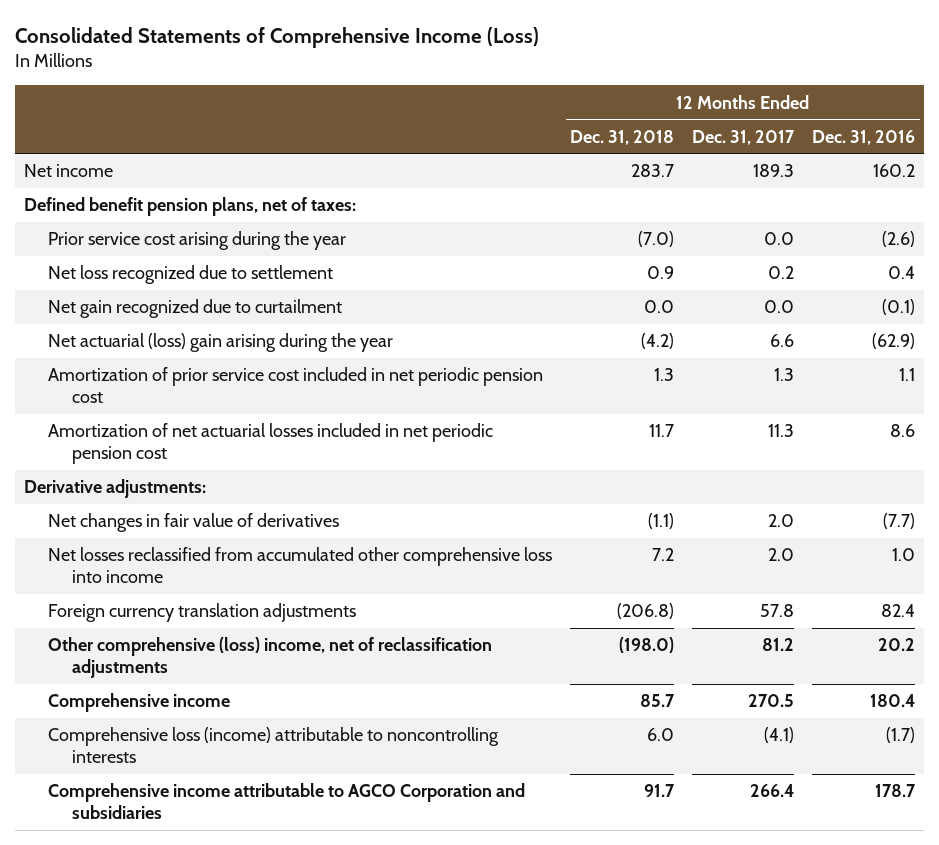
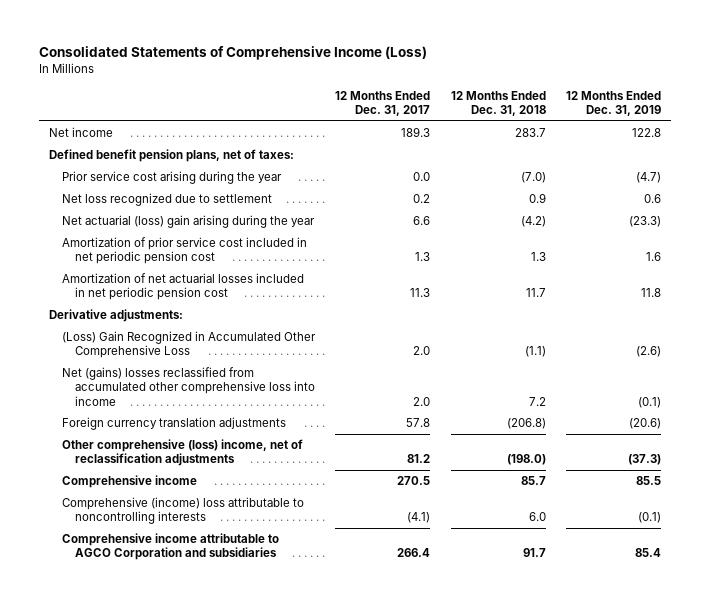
- | 12 Months Ended Dec. 31, 2018 | 12 Months Ended Dec. 31, 2017 | 12 Months Ended Dec. 31, 2016
+ | 12 Months Ended Dec. 31, 2017 | 12 Months Ended Dec. 31, 2018 | 12 Months Ended Dec. 31, 2019
- Net gain recognized due to curtailment | 0.0 | 0.0 | (0.1)
- Net changes in fair value of derivatives | (1.1) | 2.0 | (7.7)
- Net losses reclassified from accumulated other comprehensive loss into income | 7.2 | 2.0 | 1.0
+ (Loss) Gain Recognized in Accumulated Other Comprehensive Loss | 2.0 | (1.1) | (2.6)
+ Net (gains) losses reclassified from accumulated other comprehensive loss into income | 2.0 | 7.2 | (0.1)
- Comprehensive loss (income) attributable to noncontrolling interests | 6.0 | (4.1) | (1.7)
+ Comprehensive (income) loss attributable to noncontrolling interests | (4.1) | 6.0 | (0.1)

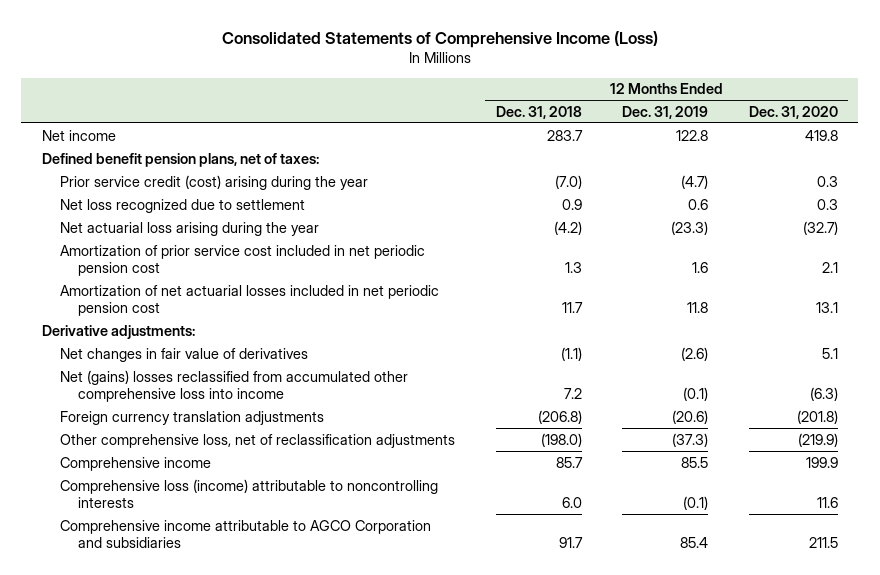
- | 12 Months Ended Dec. 31, 2017 | 12 Months Ended Dec. 31, 2018 | 12 Months Ended Dec. 31, 2019
+ | 12 Months Ended Dec. 31, 2018 | 12 Months Ended Dec. 31, 2019 | 12 Months Ended Dec. 31, 2020
- Prior service cost arising during the year | 0.0 | (7.0) | (4.7)
+ Prior service credit (cost) arising during the year | (7.0) | (4.7) | 0.3
- Net actuarial (loss) gain arising during the year | 6.6 | (4.2) | (23.3)
+ Net actuarial loss arising during the year | (4.2) | (23.3) | (32.7)
- (Loss) Gain Recognized in Accumulated Other Comprehensive Loss | 2.0 | (1.1) | (2.6)
+ Net changes in fair value of derivatives | (1.1) | (2.6) | 5.1
- Other comprehensive (loss) income, net of reclassification adjustments | 81.2 | (198.0) | (37.3)
+ Other comprehensive loss, net of reclassification adjustments | (198.0) | (37.3) | (219.9)
- Comprehensive (income) loss attributable to noncontrolling interests | (4.1) | 6.0 | (0.1)
+ Comprehensive loss (income) attributable to noncontrolling interests | 6.0 | (0.1) | 11.6

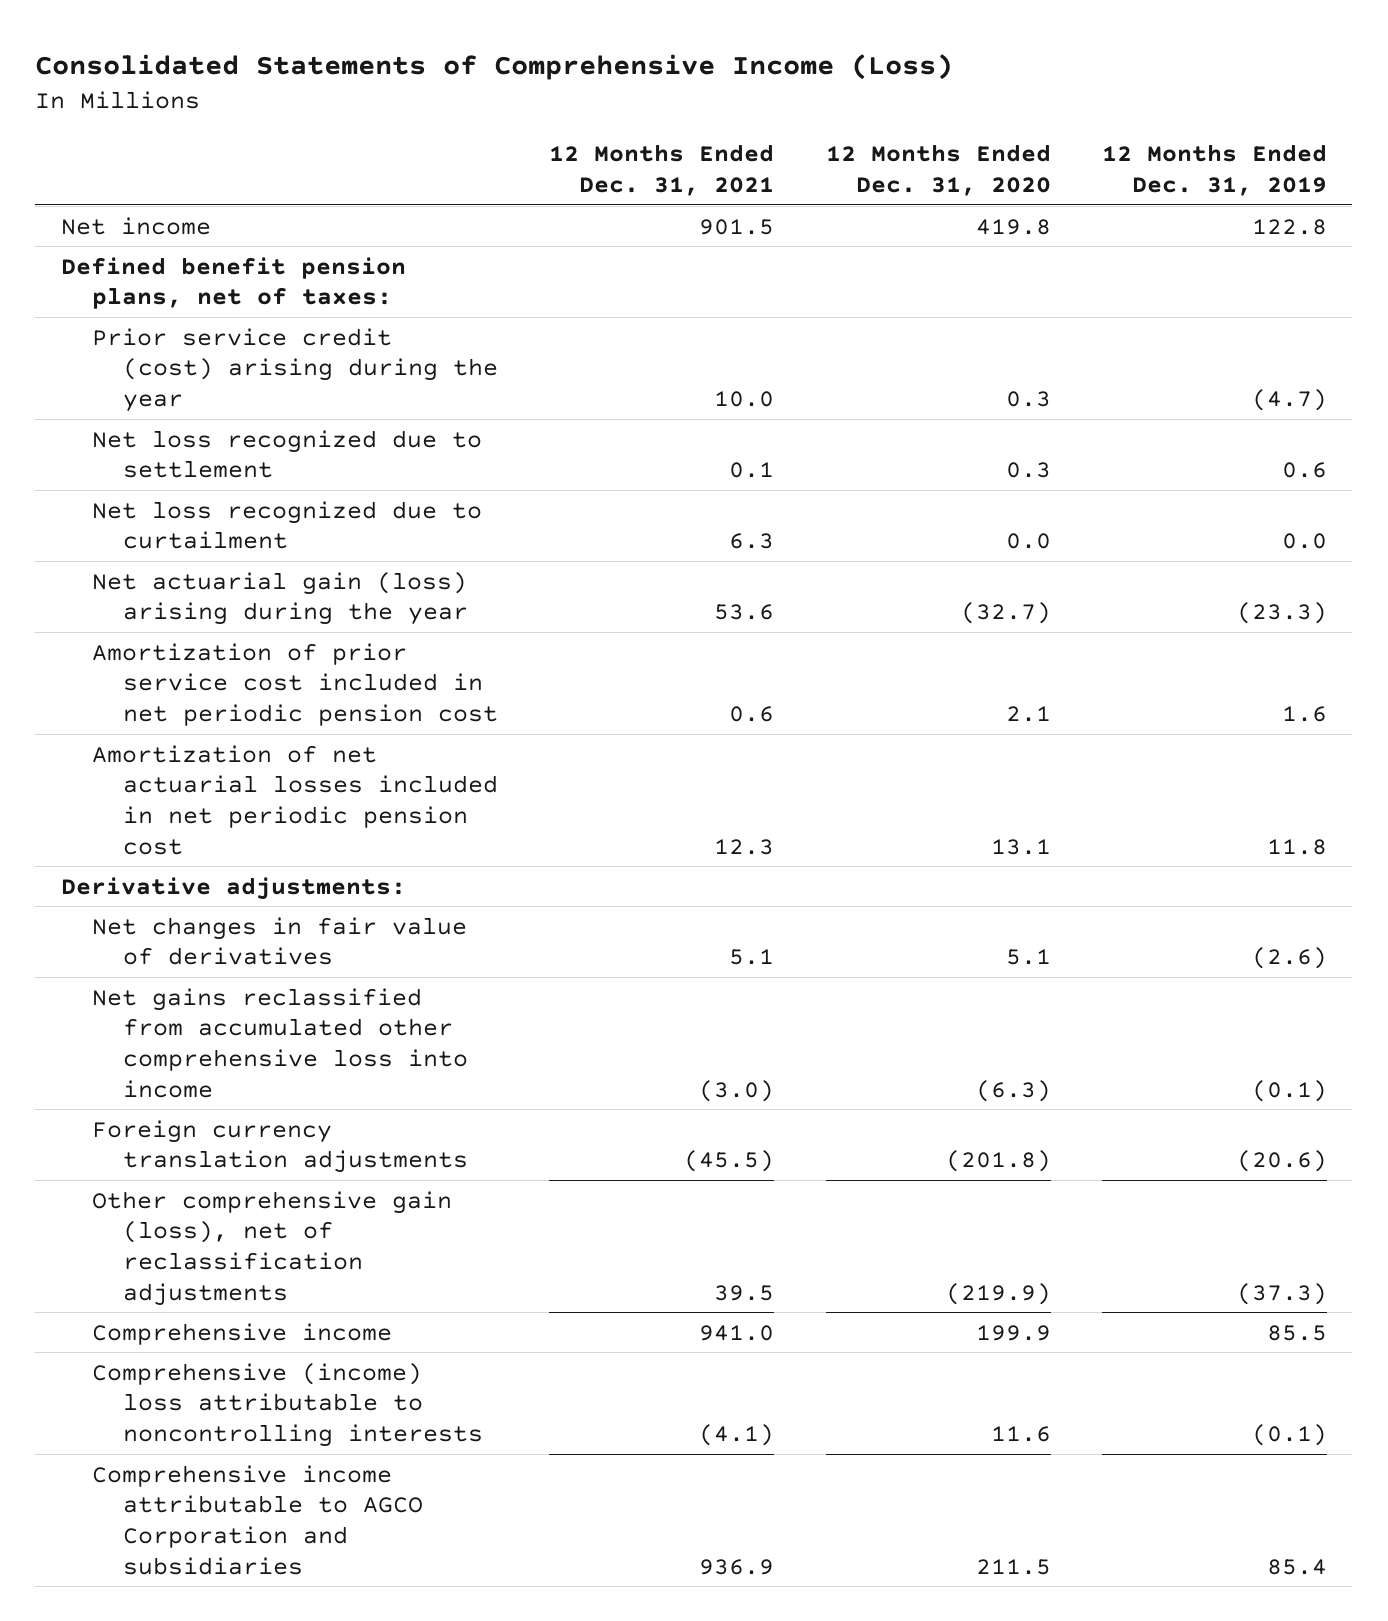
- | 12 Months Ended Dec. 31, 2018 | 12 Months Ended Dec. 31, 2019 | 12 Months Ended Dec. 31, 2020
+ | 12 Months Ended Dec. 31, 2021 | 12 Months Ended Dec. 31, 2020 | 12 Months Ended Dec. 31, 2019
- Net actuarial loss arising during the year | (4.2) | (23.3) | (32.7)
+ Net loss recognized due to curtailment | 6.3 | 0.0 | 0.0
+ Net actuarial gain (loss) arising during the year | 53.6 | (32.7) | (23.3)
- Net (gains) losses reclassified from accumulated other comprehensive loss into income | 7.2 | (0.1) | (6.3)
+ Net gains reclassified from accumulated other comprehensive loss into income | (3.0) | (6.3) | (0.1)
- Other comprehensive loss, net of reclassification adjustments | (198.0) | (37.3) | (219.9)
+ Other comprehensive gain (loss), net of reclassification adjustments | 39.5 | (219.9) | (37.3)
- Comprehensive loss (income) attributable to noncontrolling interests | 6.0 | (0.1) | 11.6
+ Comprehensive (income) loss attributable to noncontrolling interests | (4.1) | 11.6 | (0.1)

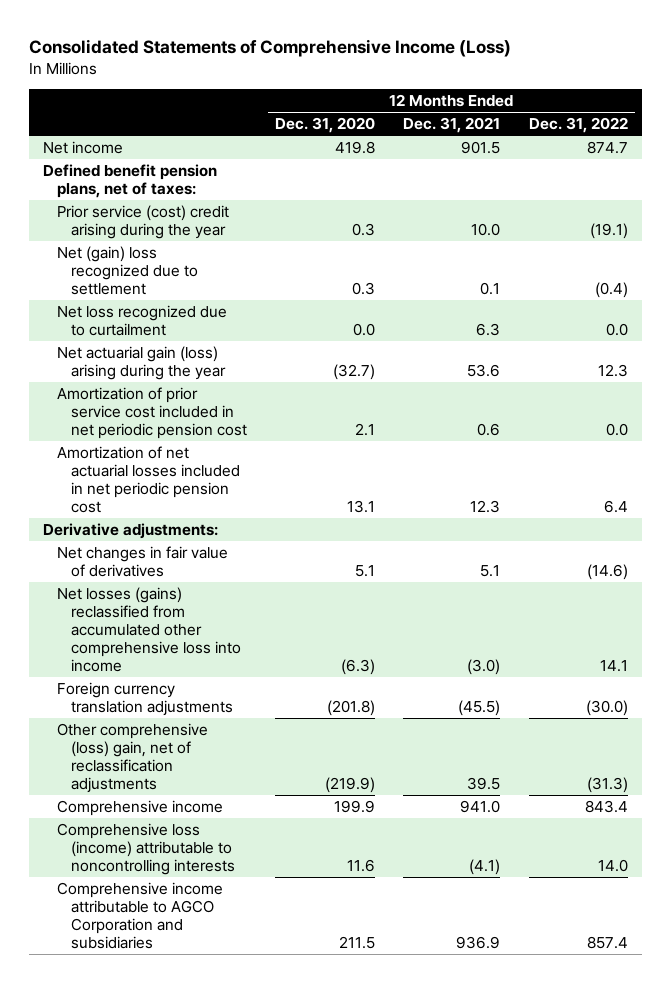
- | 12 Months Ended Dec. 31, 2021 | 12 Months Ended Dec. 31, 2020 | 12 Months Ended Dec. 31, 2019
+ | 12 Months Ended Dec. 31, 2020 | 12 Months Ended Dec. 31, 2021 | 12 Months Ended Dec. 31, 2022
- Prior service credit (cost) arising during the year | 10.0 | 0.3 | (4.7)
- Net loss recognized due to settlement | 0.1 | 0.3 | 0.6
+ Prior service (cost) credit arising during the year | 0.3 | 10.0 | (19.1)
+ Net (gain) loss recognized due to settlement | 0.3 | 0.1 | (0.4)
- Net gains reclassified from accumulated other comprehensive loss into income | (3.0) | (6.3) | (0.1)
+ Net losses (gains) reclassified from accumulated other comprehensive loss into income | (6.3) | (3.0) | 14.1
- Other comprehensive gain (loss), net of reclassification adjustments | 39.5 | (219.9) | (37.3)
+ Other comprehensive (loss) gain, net of reclassification adjustments | (219.9) | 39.5 | (31.3)
- Comprehensive (income) loss attributable to noncontrolling interests | (4.1) | 11.6 | (0.1)
+ Comprehensive loss (income) attributable to noncontrolling interests | 11.6 | (4.1) | 14.0

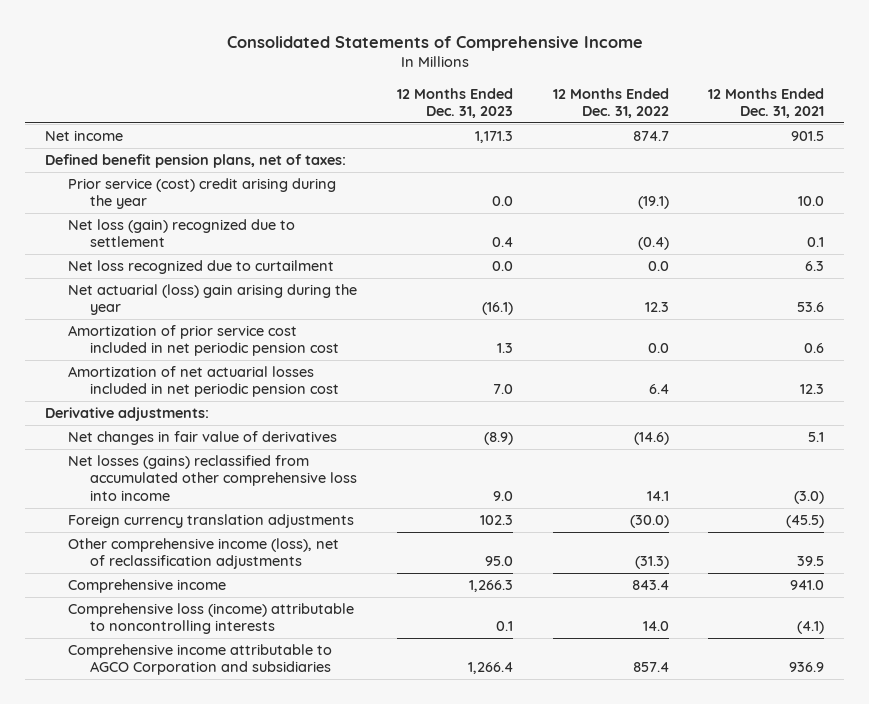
- Consolidated Statements of Comprehensive Income (Loss)
+ Consolidated Statements of Comprehensive Income
- | 12 Months Ended Dec. 31, 2020 | 12 Months Ended Dec. 31, 2021 | 12 Months Ended Dec. 31, 2022
+ | 12 Months Ended Dec. 31, 2023 | 12 Months Ended Dec. 31, 2022 | 12 Months Ended Dec. 31, 2021
- Net (gain) loss recognized due to settlement | 0.3 | 0.1 | (0.4)
+ Net loss (gain) recognized due to settlement | 0.4 | (0.4) | 0.1
- Net actuarial gain (loss) arising during the year | (32.7) | 53.6 | 12.3
+ Net actuarial (loss) gain arising during the year | (16.1) | 12.3 | 53.6
- Other comprehensive (loss) gain, net of reclassification adjustments | (219.9) | 39.5 | (31.3)
+ Other comprehensive income (loss), net of reclassification adjustments | 95.0 | (31.3) | 39.5

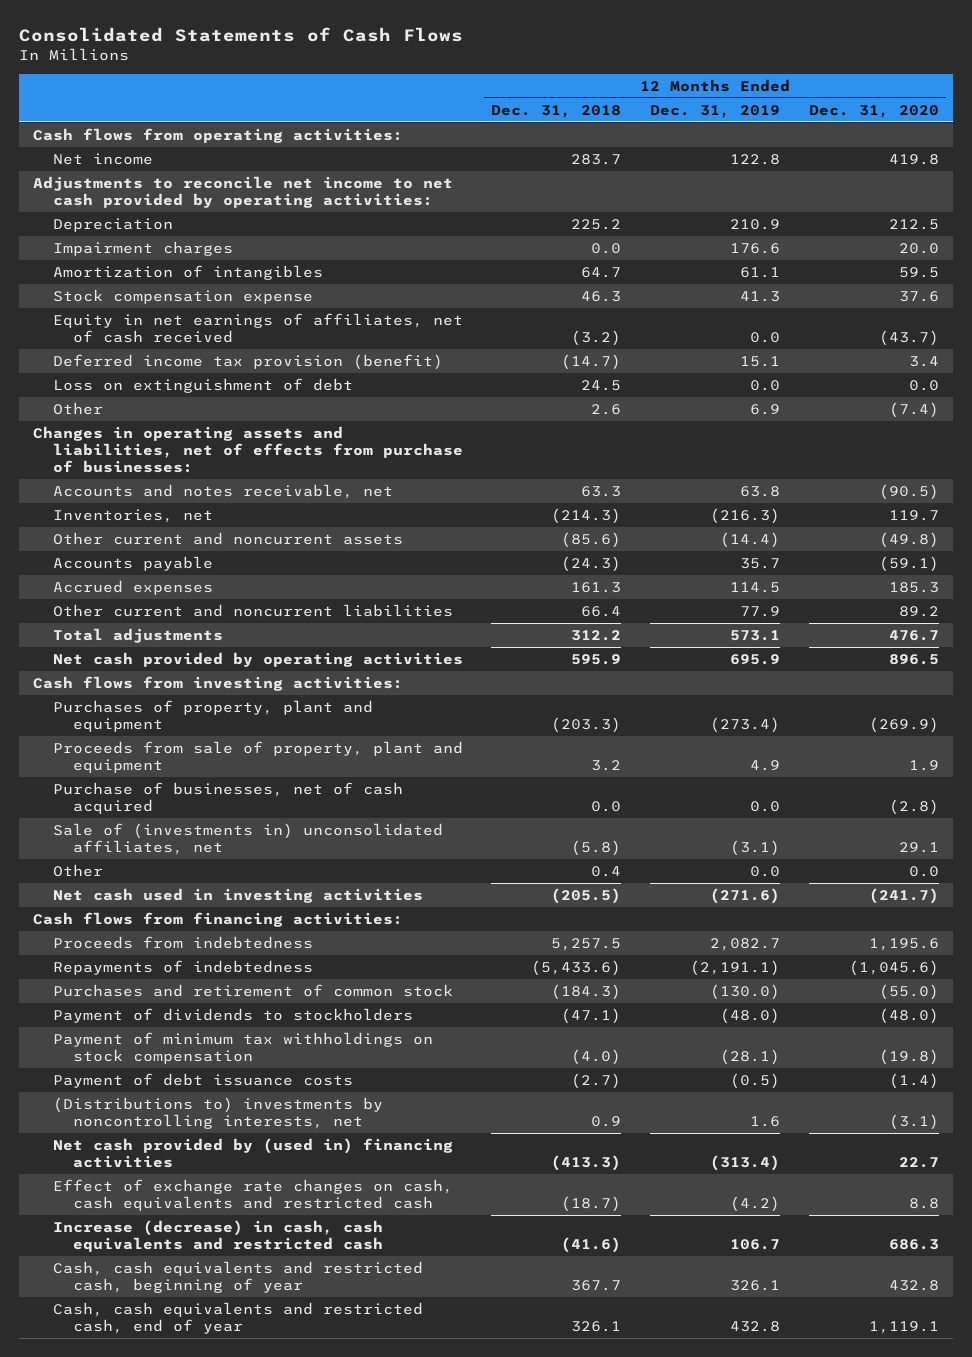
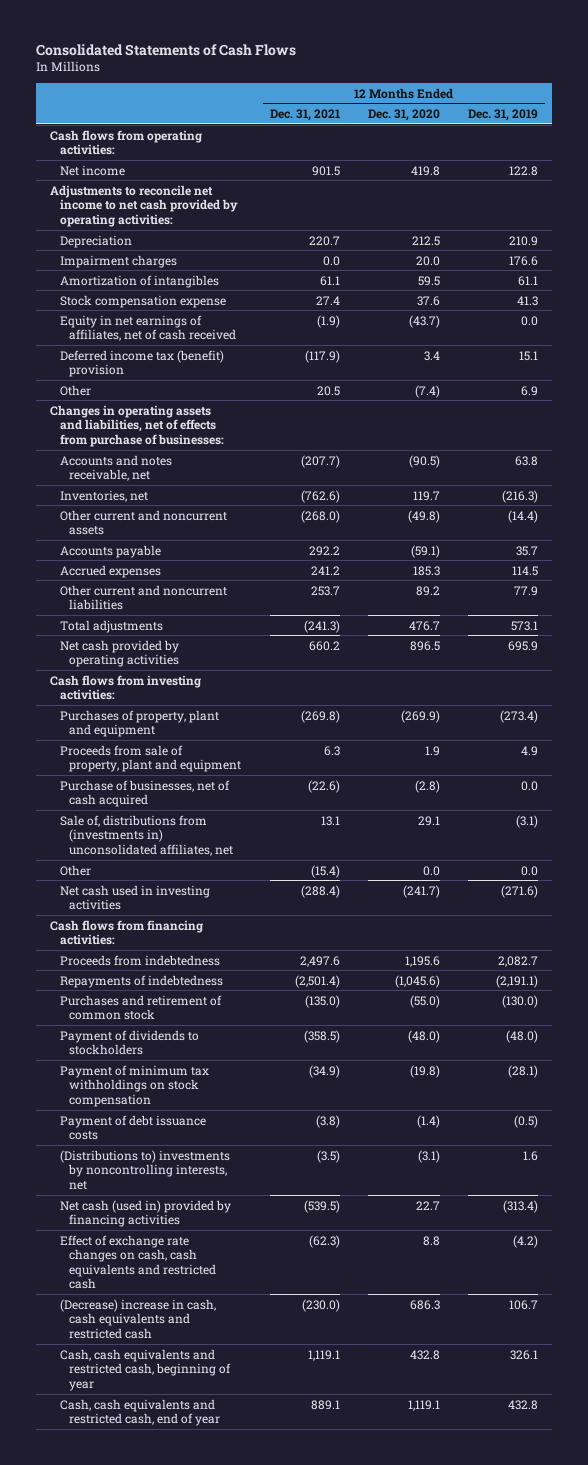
- | 12 Months Ended Dec. 31, 2018 | 12 Months Ended Dec. 31, 2019 | 12 Months Ended Dec. 31, 2020
+ | 12 Months Ended Dec. 31, 2021 | 12 Months Ended Dec. 31, 2020 | 12 Months Ended Dec. 31, 2019
- Deferred income tax provision (benefit) | (14.7) | 15.1 | 3.4
- Loss on extinguishment of debt | 24.5 | 0.0 | 0.0
+ Deferred income tax (benefit) provision | (117.9) | 3.4 | 15.1
- Sale of (investments in) unconsolidated affiliates, net | (5.8) | (3.1) | 29.1
+ Sale of, distributions from (investments in) unconsolidated affiliates, net | 13.1 | 29.1 | (3.1)
- Net cash provided by (used in) financing activities | (413.3) | (313.4) | 22.7
+ Net cash (used in) provided by financing activities | (539.5) | 22.7 | (313.4)
- Increase (decrease) in cash, cash equivalents and restricted cash | (41.6) | 106.7 | 686.3
+ (Decrease) increase in cash, cash equivalents and restricted cash | (230.0) | 686.3 | 106.7

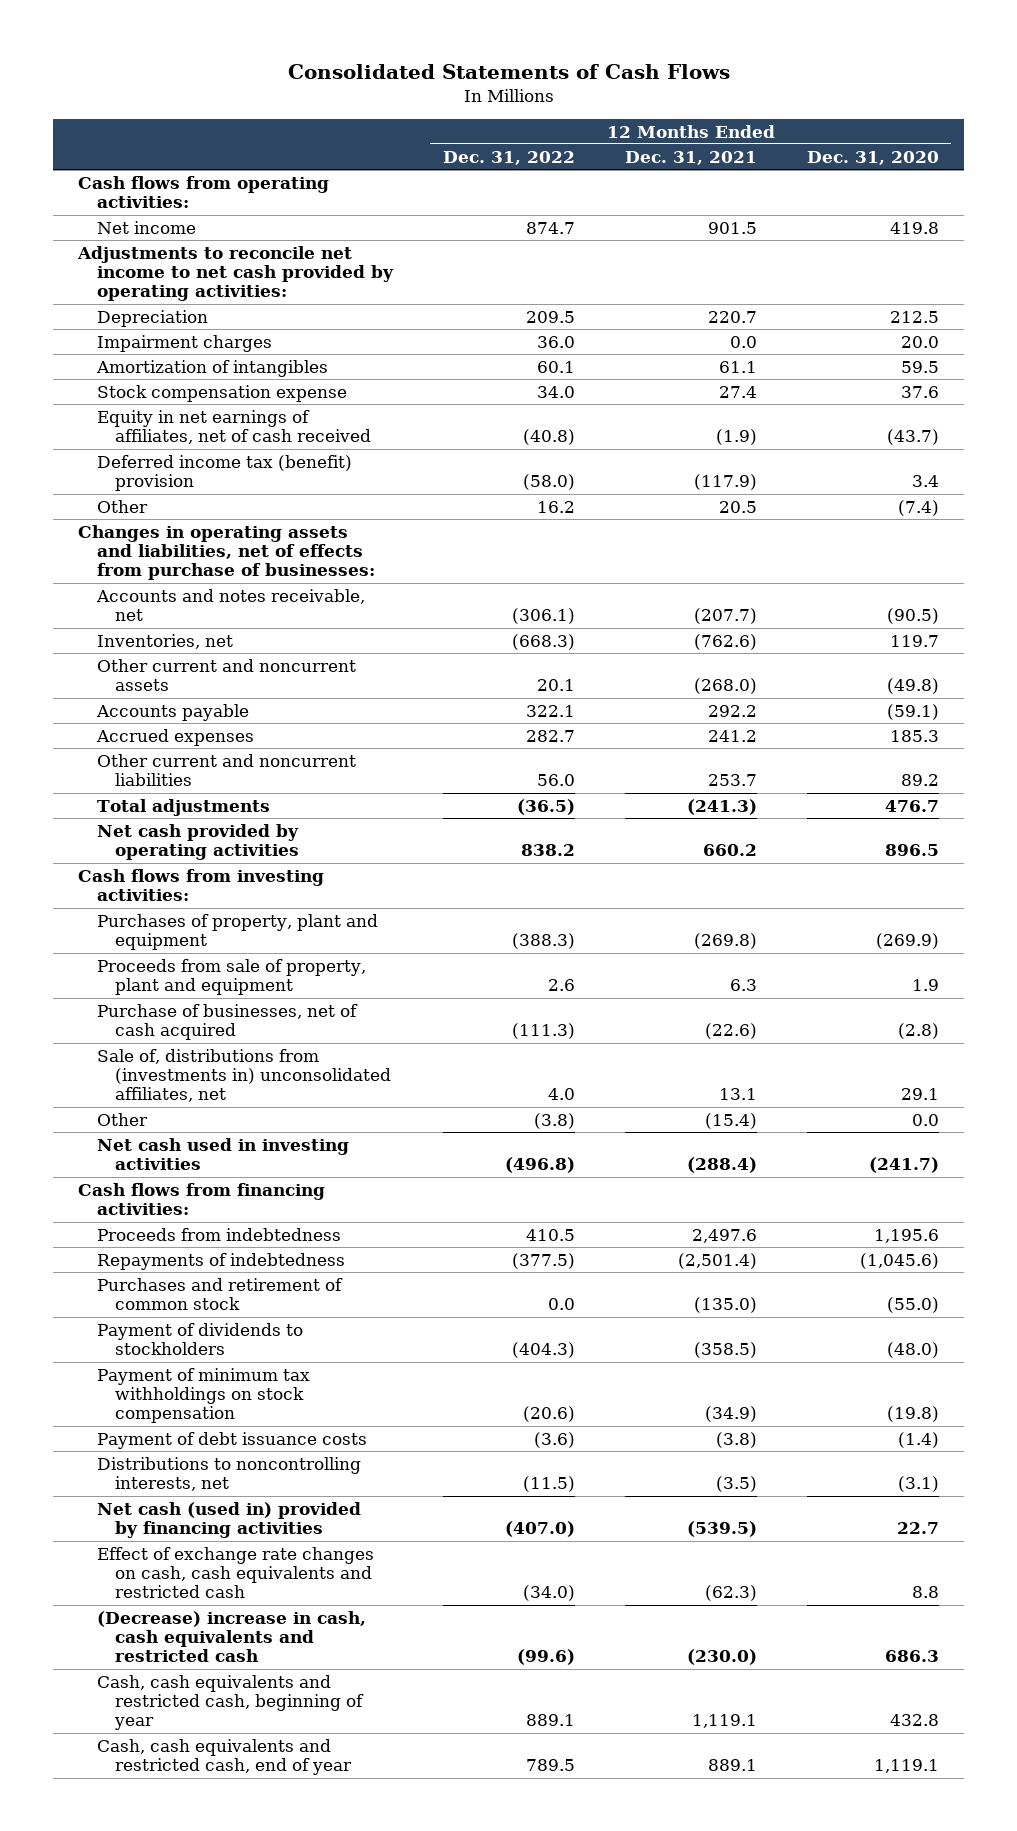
- | 12 Months Ended Dec. 31, 2021 | 12 Months Ended Dec. 31, 2020 | 12 Months Ended Dec. 31, 2019
+ | 12 Months Ended Dec. 31, 2022 | 12 Months Ended Dec. 31, 2021 | 12 Months Ended Dec. 31, 2020
- (Distributions to) investments by noncontrolling interests, net | (3.5) | (3.1) | 1.6
+ Distributions to noncontrolling interests, net | (11.5) | (3.5) | (3.1)

